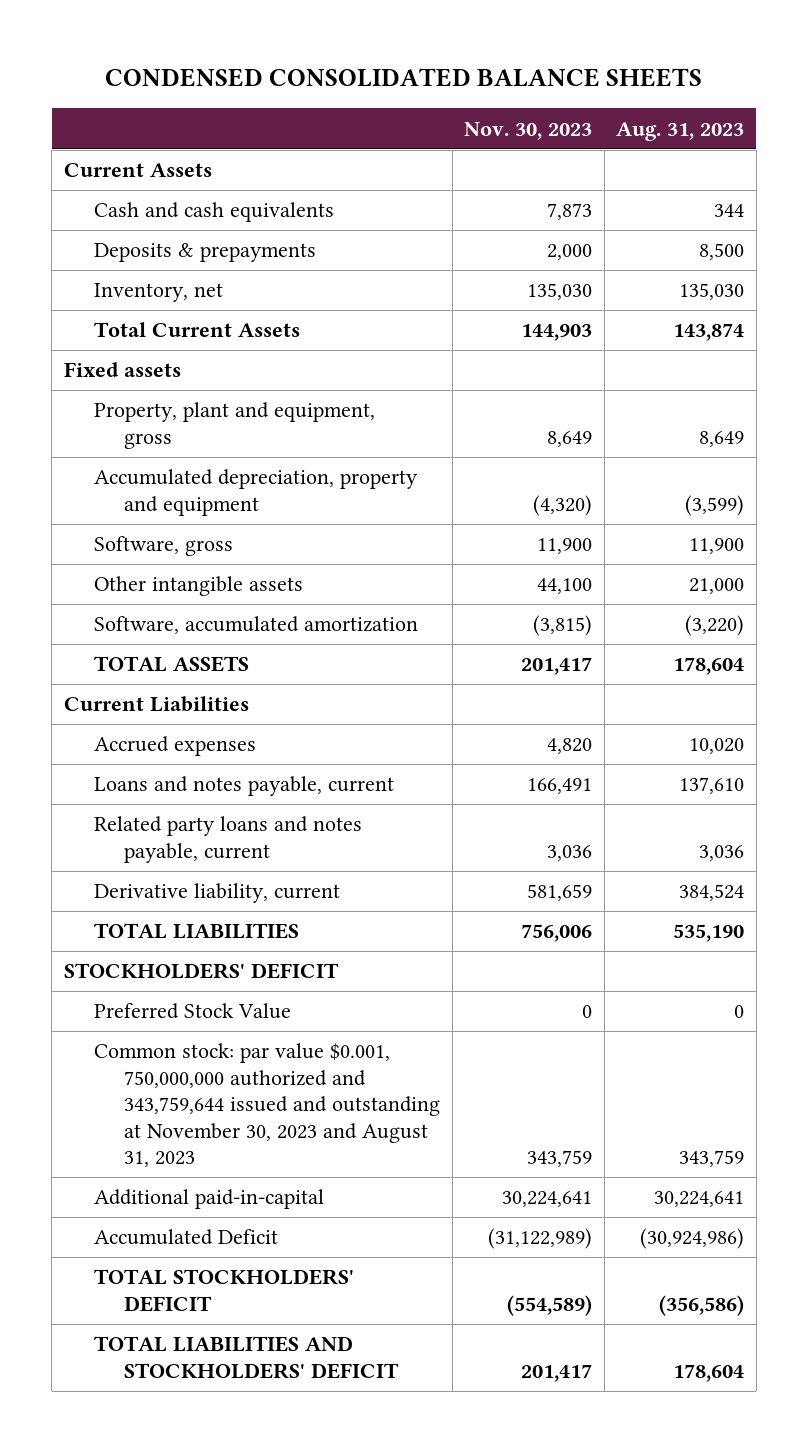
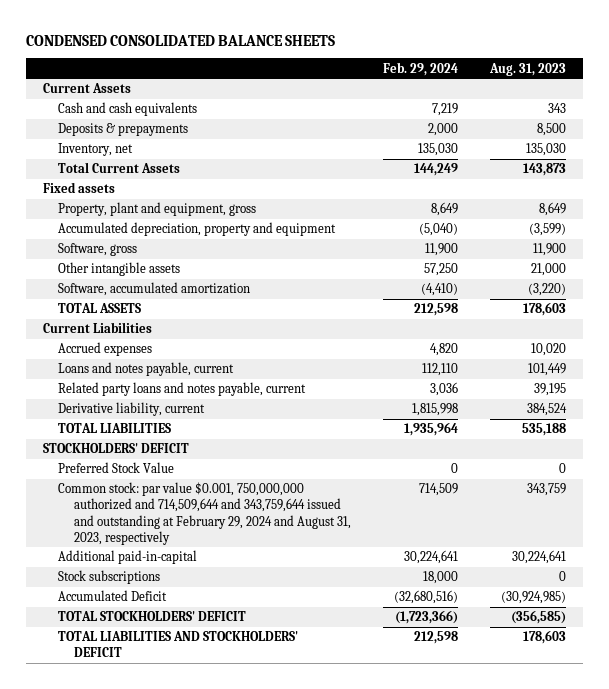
- | Nov. 30, 2023 | Aug. 31, 2023
+ | Feb. 29, 2024 | Aug. 31, 2023
- Cash and cash equivalents | 7,873 | 344
+ Cash and cash equivalents | 7,219 | 343
- Total Current Assets | 144,903 | 143,874
+ Total Current Assets | 144,249 | 143,873
- TOTAL ASSETS | 201,417 | 178,604
+ TOTAL ASSETS | 212,598 | 178,603
- Loans and notes payable, current | 166,491 | 137,610
- Related party loans and notes payable, current | 3,036 | 3,036
+ Loans and notes payable, current | 112,110 | 101,449
+ Related party loans and notes payable, current | 3,036 | 39,195
- TOTAL LIABILITIES | 756,006 | 535,190
+ TOTAL LIABILITIES | 1,935,964 | 535,188
- Common stock: par value $0.001, 750,000,000 authorized and 343,759,644 issued and outstanding at November 30, 2023 and August 31, 2023 | 343,759 | 343,759
+ Common stock: par value $0.001, 750,000,000 authorized and 714,509,644 and 343,759,644 issued and outstanding at February 29, 2024 and August 31, 2023, respectively | 714,509 | 343,759
- Accumulated Deficit | (31,122,989) | (30,924,986)
- TOTAL STOCKHOLDERS' DEFICIT | (554,589) | (356,586)
- TOTAL LIABILITIES AND STOCKHOLDERS' DEFICIT | 201,417 | 178,604
+ Stock subscriptions | 18,000 | 0
+ Accumulated Deficit | (32,680,516) | (30,924,985)
+ TOTAL STOCKHOLDERS' DEFICIT | (1,723,366) | (356,585)
+ TOTAL LIABILITIES AND STOCKHOLDERS' DEFICIT | 212,598 | 178,603

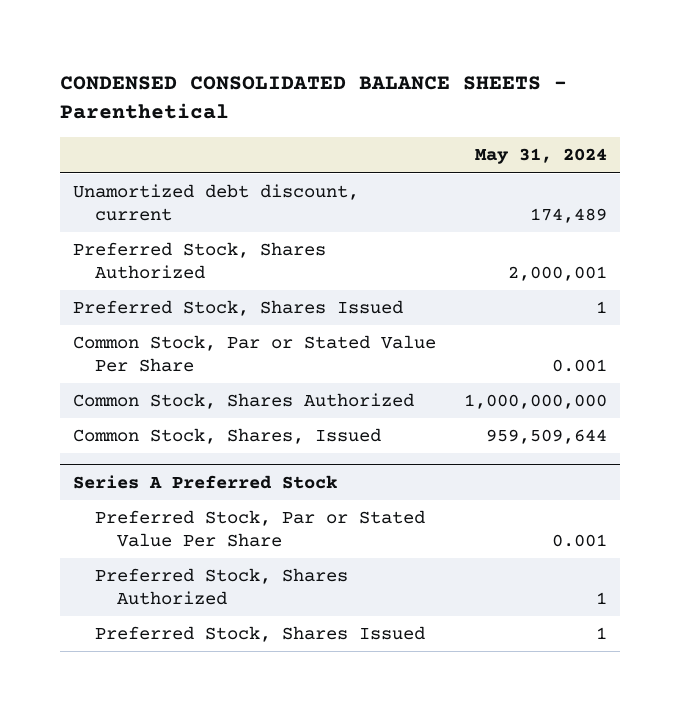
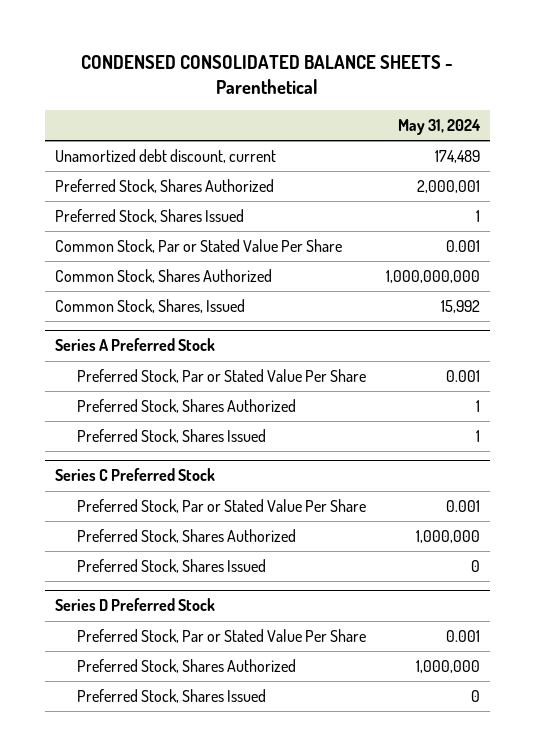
- Common Stock, Shares, Issued | 959,509,644
+ Common Stock, Shares, Issued | 15,992
+ Series C Preferred Stock
+ Preferred Stock, Par or Stated Value Per Share | 0.001
+ Preferred Stock, Shares Authorized | 1,000,000
+ Preferred Stock, Shares Issued | 0
+ Series D Preferred Stock
+ Preferred Stock, Par or Stated Value Per Share | 0.001
+ Preferred Stock, Shares Authorized | 1,000,000
+ Preferred Stock, Shares Issued | 0

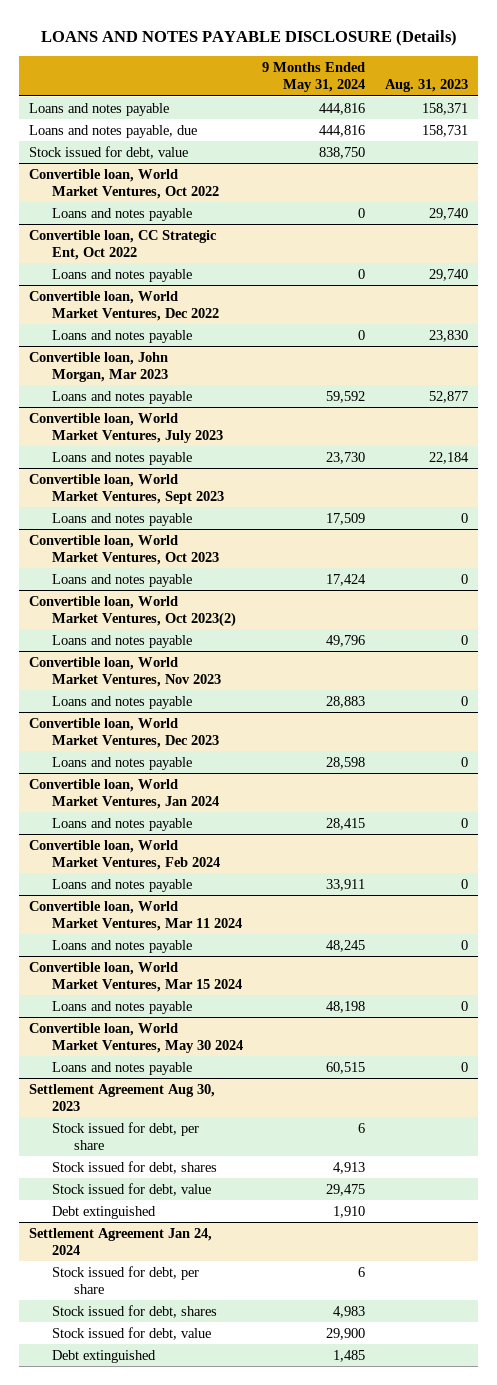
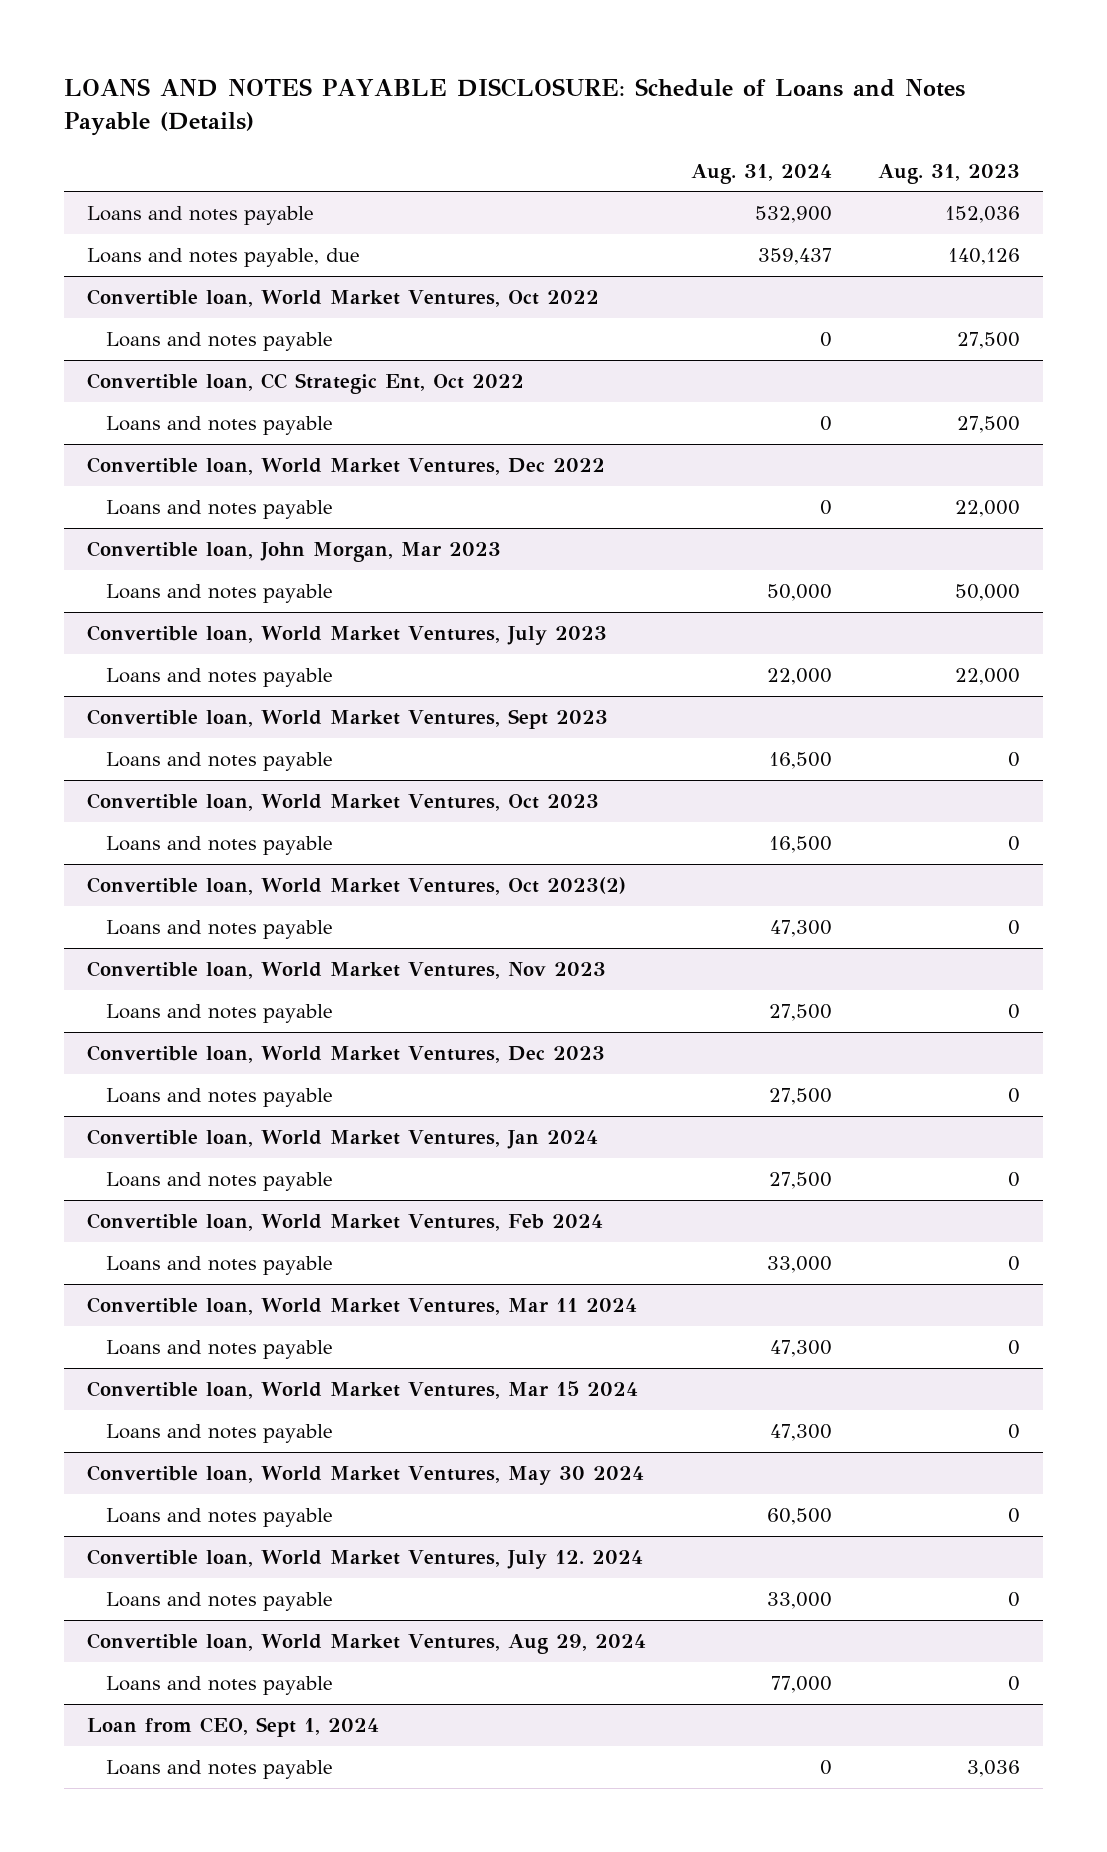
- LOANS AND NOTES PAYABLE DISCLOSURE (Details)
+ LOANS AND NOTES PAYABLE DISCLOSURE: Schedule of Loans and Notes Payable (Details)
- | 9 Months Ended May 31, 2024 | Aug. 31, 2023
+ | Aug. 31, 2024 | Aug. 31, 2023
- Loans and notes payable | 444,816 | 158,371
- Loans and notes payable, due | 444,816 | 158,731
- Stock issued for debt, value | 838,750 |
+ Loans and notes payable | 532,900 | 152,036
+ Loans and notes payable, due | 359,437 | 140,126
@ Convertible loan, World Market Ventures, Oct 2022
- Loans and notes payable | 0 | 29,740
+ Loans and notes payable | 0 | 27,500
@ Convertible loan, CC Strategic Ent, Oct 2022
- Loans and notes payable | 0 | 29,740
+ Loans and notes payable | 0 | 27,500
@ Convertible loan, World Market Ventures, Dec 2022
- Loans and notes payable | 0 | 23,830
+ Loans and notes payable | 0 | 22,000
@ Convertible loan, John Morgan, Mar 2023
- Loans and notes payable | 59,592 | 52,877
+ Loans and notes payable | 50,000 | 50,000
@ Convertible loan, World Market Ventures, July 2023
- Loans and notes payable | 23,730 | 22,184
+ Loans and notes payable | 22,000 | 22,000
- Settlement Agreement Aug 30, 2023
- Stock issued for debt, per share | 6 |
- Stock issued for debt, shares | 4,913 |
- Stock issued for debt, value | 29,475 |
- Debt extinguished | 1,910 |
- Settlement Agreement Jan 24, 2024
- Stock issued for debt, per share | 6 |
- Stock issued for debt, shares | 4,983 |
- Stock issued for debt, value | 29,900 |
- Debt extinguished | 1,485 |
+ Convertible loan, World Market Ventures, July 12. 2024
+ Loans and notes payable | 33,000 | 0
+ Convertible loan, World Market Ventures, Aug 29, 2024
+ Loans and notes payable | 77,000 | 0
+ Loan from CEO, Sept 1, 2024
+ Loans and notes payable | 0 | 3,036

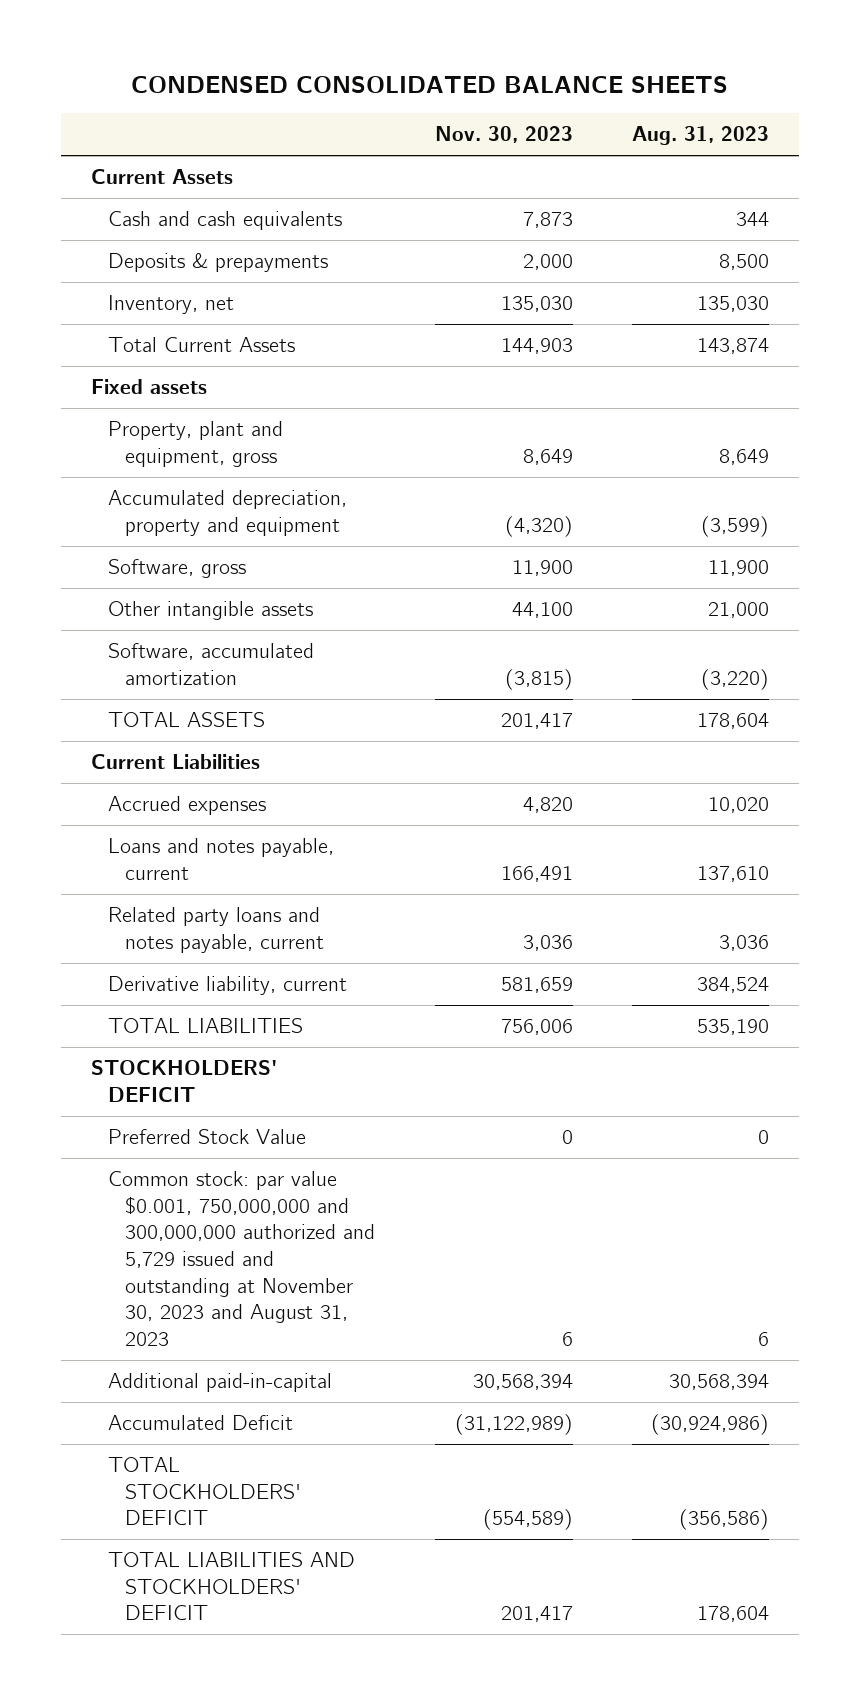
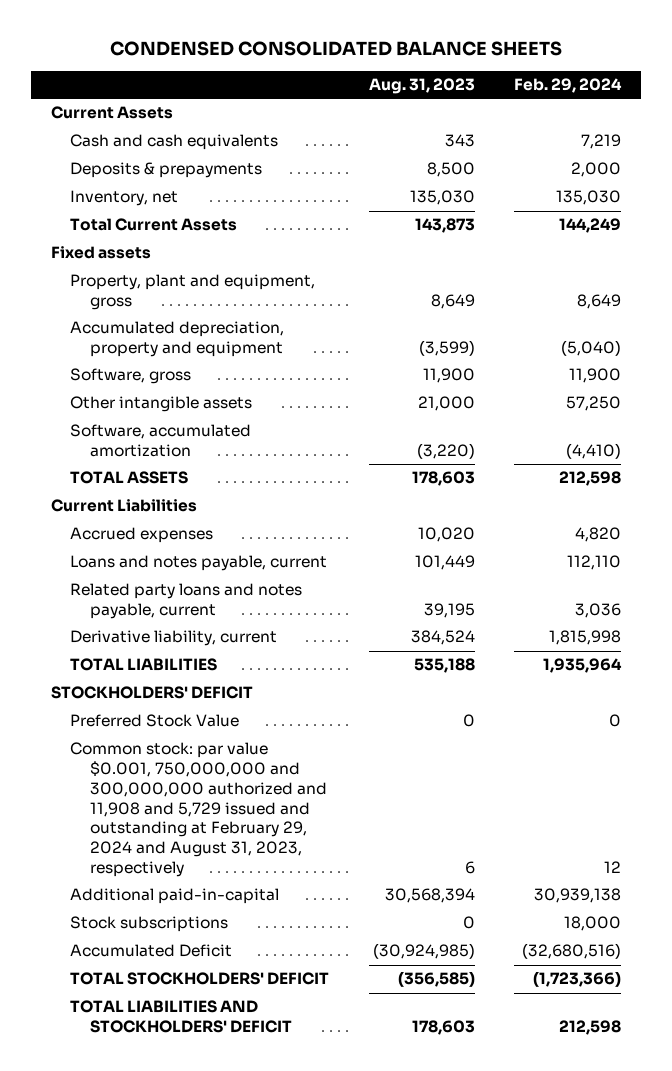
- | Nov. 30, 2023 | Aug. 31, 2023
+ | Aug. 31, 2023 | Feb. 29, 2024
- Cash and cash equivalents | 7,873 | 344
+ Cash and cash equivalents | 343 | 7,219
- Total Current Assets | 144,903 | 143,874
+ Total Current Assets | 143,873 | 144,249
- TOTAL ASSETS | 201,417 | 178,604
+ TOTAL ASSETS | 178,603 | 212,598
- Loans and notes payable, current | 166,491 | 137,610
- Related party loans and notes payable, current | 3,036 | 3,036
+ Loans and notes payable, current | 101,449 | 112,110
+ Related party loans and notes payable, current | 39,195 | 3,036
- TOTAL LIABILITIES | 756,006 | 535,190
+ TOTAL LIABILITIES | 535,188 | 1,935,964
- Common stock: par value $0.001, 750,000,000 and 300,000,000 authorized and 5,729 issued and outstanding at November 30, 2023 and August 31, 2023 | 6 | 6
+ Common stock: par value $0.001, 750,000,000 and 300,000,000 authorized and 11,908 and 5,729 issued and outstanding at February 29, 2024 and August 31, 2023, respectively | 6 | 12
- Accumulated Deficit | (31,122,989) | (30,924,986)
- TOTAL STOCKHOLDERS' DEFICIT | (554,589) | (356,586)
- TOTAL LIABILITIES AND STOCKHOLDERS' DEFICIT | 201,417 | 178,604
+ Stock subscriptions | 0 | 18,000
+ Accumulated Deficit | (30,924,985) | (32,680,516)
+ TOTAL STOCKHOLDERS' DEFICIT | (356,585) | (1,723,366)
+ TOTAL LIABILITIES AND STOCKHOLDERS' DEFICIT | 178,603 | 212,598

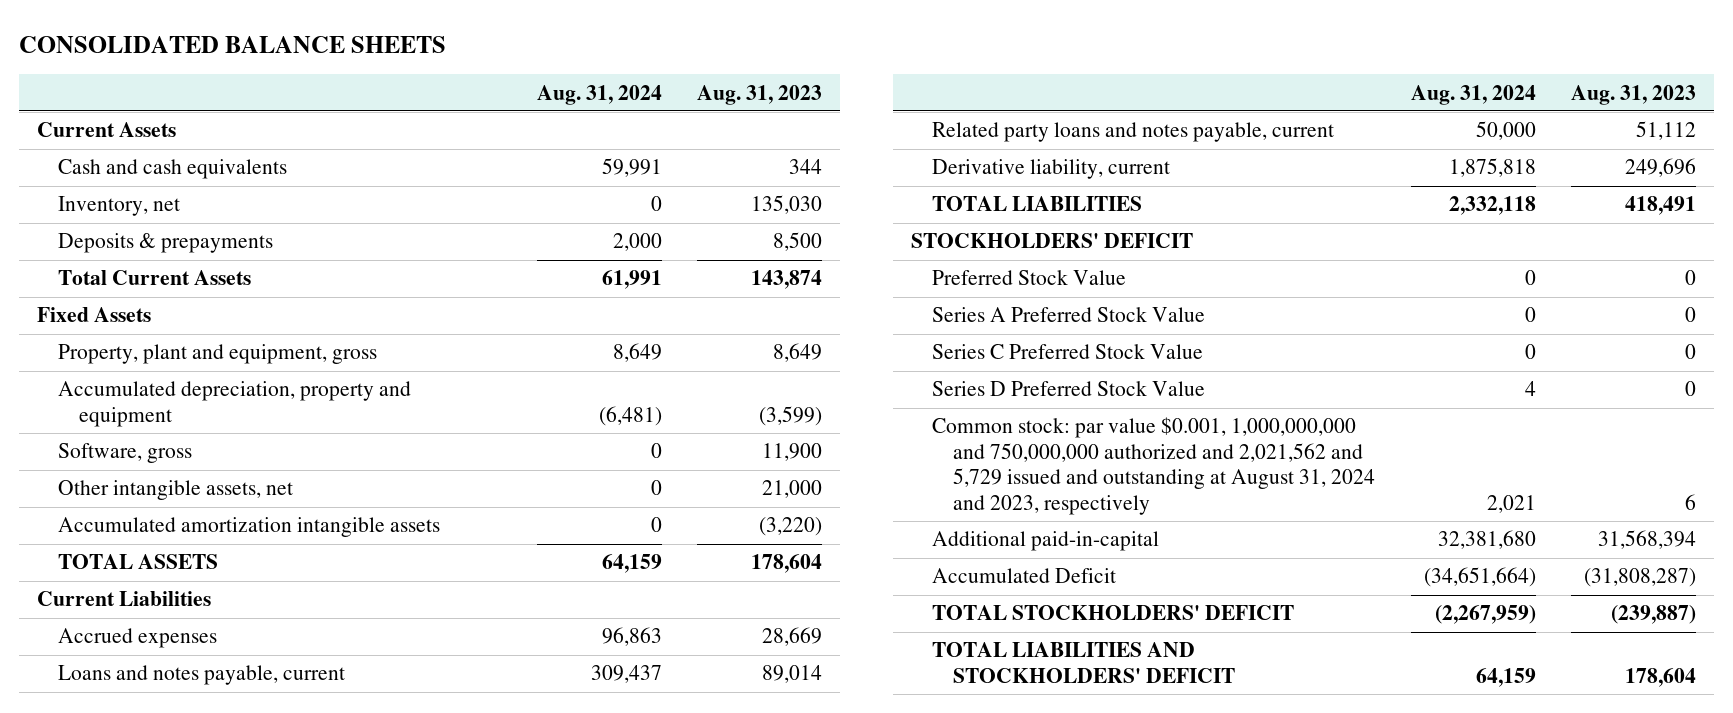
- CONDENSED CONSOLIDATED BALANCE SHEETS
+ CONSOLIDATED BALANCE SHEETS
- | Aug. 31, 2023 | Feb. 29, 2024
+ | Aug. 31, 2024 | Aug. 31, 2023
- Cash and cash equivalents | 343 | 7,219
+ Cash and cash equivalents | 59,991 | 344
- Total Current Assets | 143,873 | 144,249
- Fixed assets
moved down: Deposits & prepayments | 2,000 | 8,500
+ Total Current Assets | 61,991 | 143,874
+ Fixed Assets
- Other intangible assets | 21,000 | 57,250
- Software, accumulated amortization | (3,220) | (4,410)
- TOTAL ASSETS | 178,603 | 212,598
+ Other intangible assets, net | 0 | 21,000
+ Accumulated amortization intangible assets | 0 | (3,220)
+ TOTAL ASSETS | 64,159 | 178,604
- Accrued expenses | 10,020 | 4,820
- Loans and notes payable, current | 101,449 | 112,110
- Related party loans and notes payable, current | 39,195 | 3,036
- Derivative liability, current | 384,524 | 1,815,998
- TOTAL LIABILITIES | 535,188 | 1,935,964
+ Accrued expenses | 96,863 | 28,669
+ Loans and notes payable, current | 309,437 | 89,014
+ Related party loans and notes payable, current | 50,000 | 51,112
+ Derivative liability, current | 1,875,818 | 249,696
+ TOTAL LIABILITIES | 2,332,118 | 418,491
- Common stock: par value $0.001, 750,000,000 and 300,000,000 authorized and 11,908 and 5,729 issued and outstanding at February 29, 2024 and August 31, 2023, respectively | 6 | 12
- Additional paid-in-capital | 30,568,394 | 30,939,138
- Stock subscriptions | 0 | 18,000
- Accumulated Deficit | (30,924,985) | (32,680,516)
- TOTAL STOCKHOLDERS' DEFICIT | (356,585) | (1,723,366)
- TOTAL LIABILITIES AND STOCKHOLDERS' DEFICIT | 178,603 | 212,598
+ Series A Preferred Stock Value | 0 | 0
+ Series C Preferred Stock Value | 0 | 0
+ Series D Preferred Stock Value | 4 | 0
+ Common stock: par value $0.001, 1,000,000,000 and 750,000,000 authorized and 2,021,562 and 5,729 issued and outstanding at August 31, 2024 and 2023, respectively | 2,021 | 6
+ Additional paid-in-capital | 32,381,680 | 31,568,394
+ Accumulated Deficit | (34,651,664) | (31,808,287)
+ TOTAL STOCKHOLDERS' DEFICIT | (2,267,959) | (239,887)
+ TOTAL LIABILITIES AND STOCKHOLDERS' DEFICIT | 64,159 | 178,604

